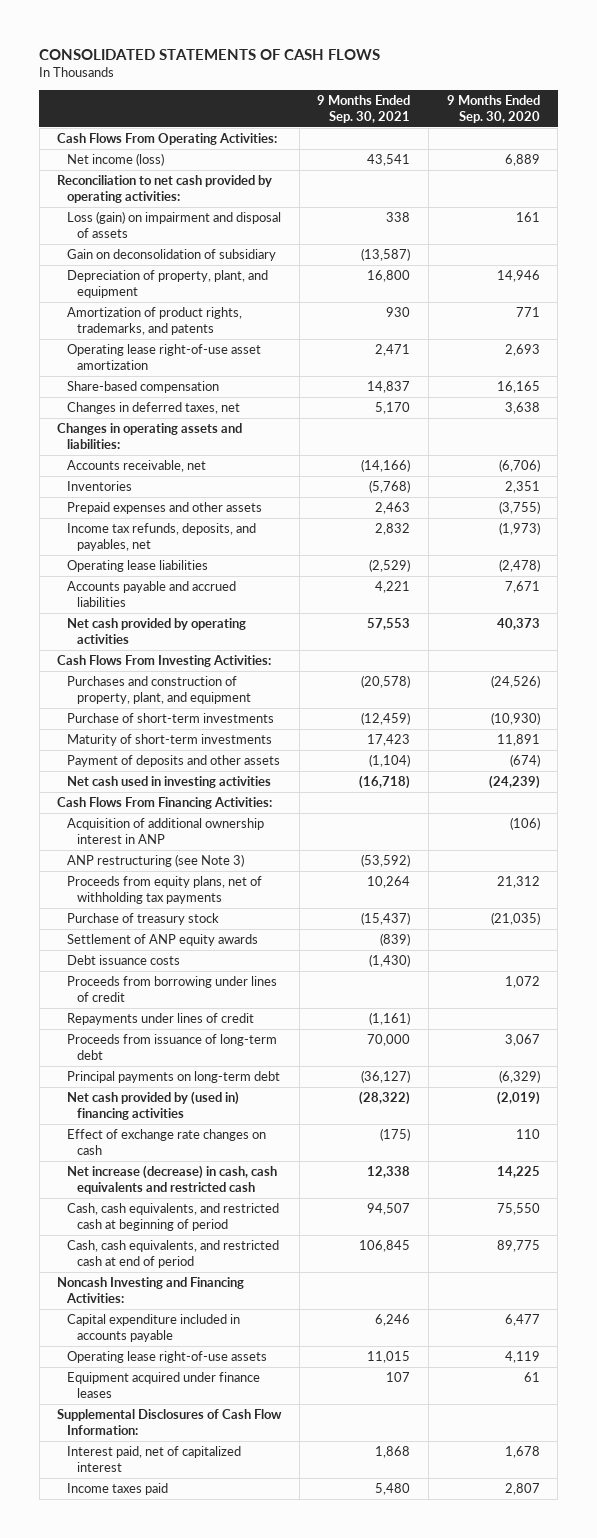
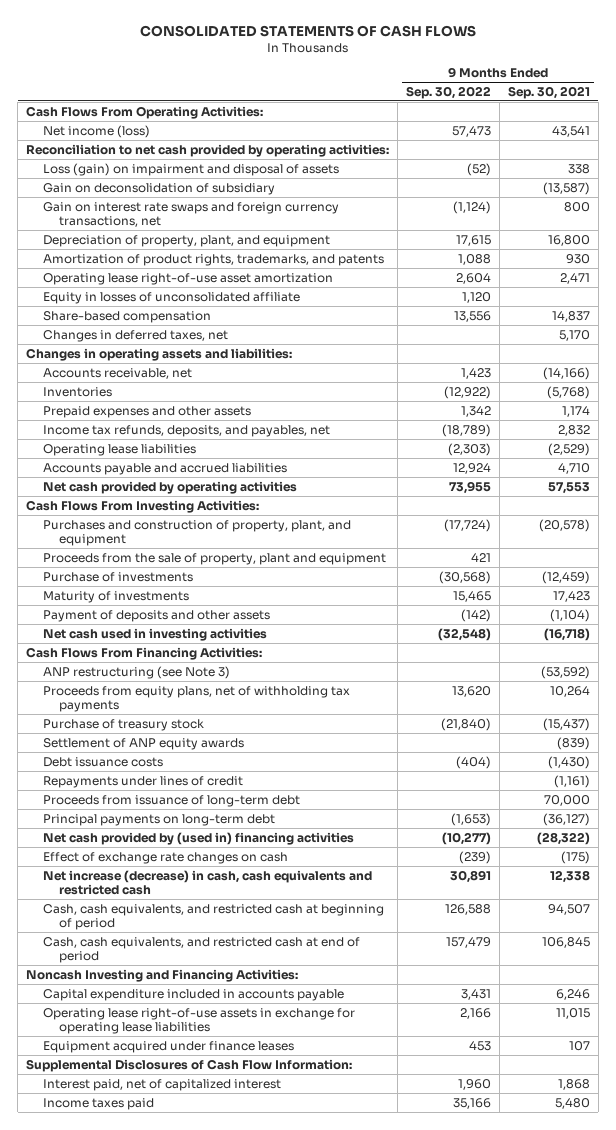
- | 9 Months Ended Sep. 30, 2021 | 9 Months Ended Sep. 30, 2020
+ | 9 Months Ended Sep. 30, 2022 | 9 Months Ended Sep. 30, 2021
+ Gain on interest rate swaps and foreign currency transactions, net | (1,124) | 800
+ Equity in losses of unconsolidated affiliate | 1,120 |
- Prepaid expenses and other assets | 2,463 | (3,755)
+ Prepaid expenses and other assets | 1,342 | 1,174
- Accounts payable and accrued liabilities | 4,221 | 7,671
+ Accounts payable and accrued liabilities | 12,924 | 4,710
- Purchase of short-term investments | (12,459) | (10,930)
- Maturity of short-term investments | 17,423 | 11,891
+ Proceeds from the sale of property, plant and equipment | 421 |
+ Purchase of investments | (30,568) | (12,459)
+ Maturity of investments | 15,465 | 17,423
- Acquisition of additional ownership interest in ANP | | (106)
- Proceeds from borrowing under lines of credit | | 1,072
- Operating lease right-of-use assets | 11,015 | 4,119
+ Operating lease right-of-use assets in exchange for operating lease liabilities | 2,166 | 11,015

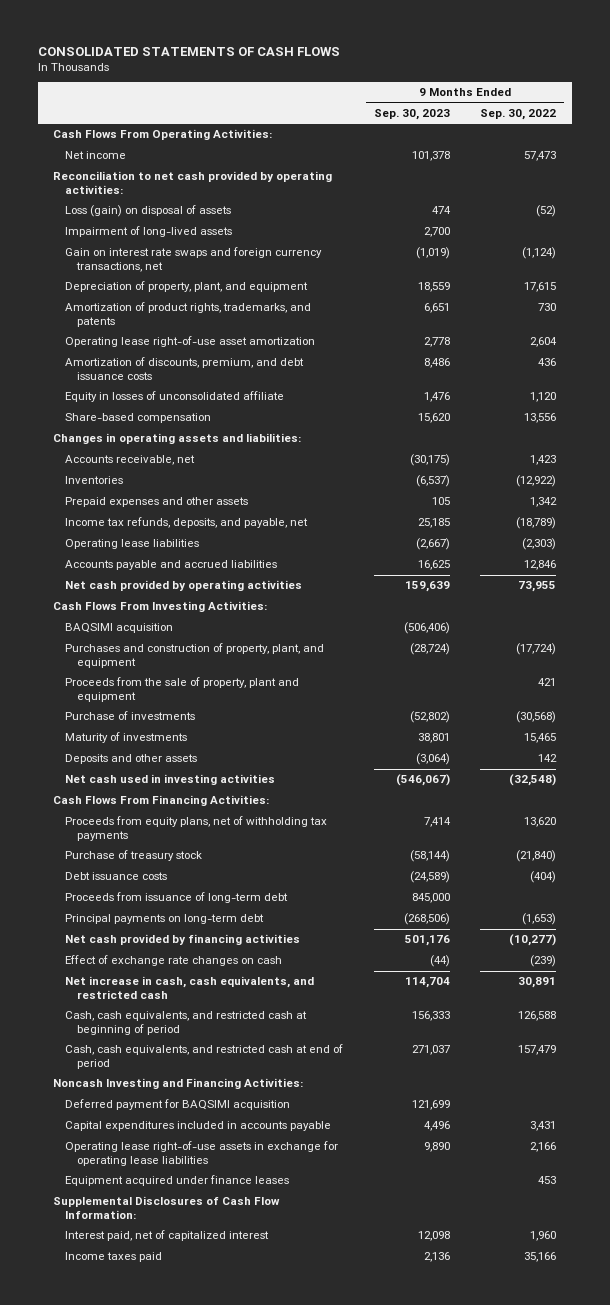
- | 9 Months Ended Sep. 30, 2022 | 9 Months Ended Sep. 30, 2021
+ | 9 Months Ended Sep. 30, 2023 | 9 Months Ended Sep. 30, 2022
- Net income (loss) | 57,473 | 43,541
+ Net income | 101,378 | 57,473
- Loss (gain) on impairment and disposal of assets | (52) | 338
- Gain on deconsolidation of subsidiary | | (13,587)
+ Loss (gain) on disposal of assets | 474 | (52)
+ Impairment of long-lived assets | 2,700 |
- Amortization of product rights, trademarks, and patents | 1,088 | 930
+ Amortization of product rights, trademarks, and patents | 6,651 | 730
+ Amortization of discounts, premium, and debt issuance costs | 8,486 | 436
- Changes in deferred taxes, net | | 5,170
- Income tax refunds, deposits, and payables, net | (18,789) | 2,832
+ Income tax refunds, deposits, and payable, net | 25,185 | (18,789)
- Accounts payable and accrued liabilities | 12,924 | 4,710
+ Accounts payable and accrued liabilities | 16,625 | 12,846
+ BAQSIMI acquisition | (506,406) |
- Payment of deposits and other assets | (142) | (1,104)
+ Deposits and other assets | (3,064) | 142
- ANP restructuring (see Note 3) | | (53,592)
- Settlement of ANP equity awards | | (839)
- Repayments under lines of credit | | (1,161)
- Net cash provided by (used in) financing activities | (10,277) | (28,322)
+ Net cash provided by financing activities | 501,176 | (10,277)
- Net increase (decrease) in cash, cash equivalents and restricted cash | 30,891 | 12,338
+ Net increase in cash, cash equivalents, and restricted cash | 114,704 | 30,891
- Capital expenditure included in accounts payable | 3,431 | 6,246
+ Deferred payment for BAQSIMI acquisition | 121,699 |
+ Capital expenditures included in accounts payable | 4,496 | 3,431

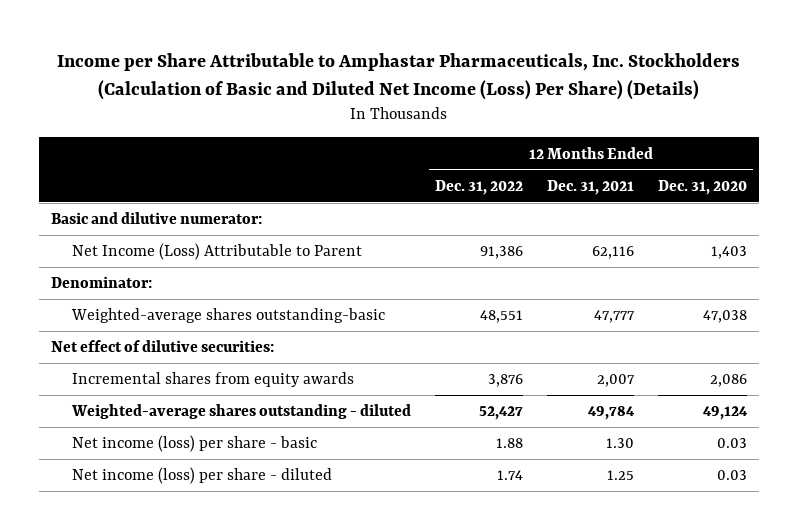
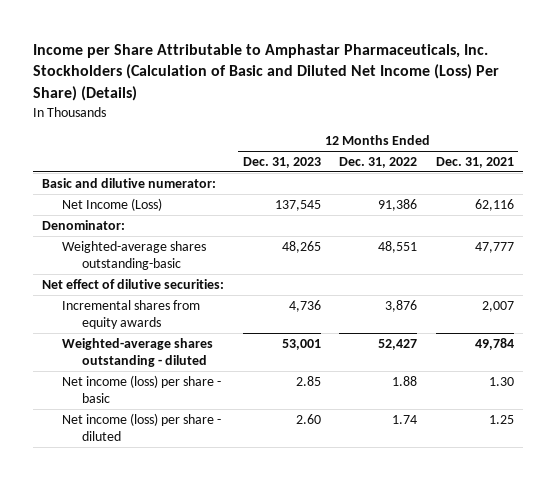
- | 12 Months Ended Dec. 31, 2022 | 12 Months Ended Dec. 31, 2021 | 12 Months Ended Dec. 31, 2020
+ | 12 Months Ended Dec. 31, 2023 | 12 Months Ended Dec. 31, 2022 | 12 Months Ended Dec. 31, 2021
- Net Income (Loss) Attributable to Parent | 91,386 | 62,116 | 1,403
+ Net Income (Loss) | 137,545 | 91,386 | 62,116

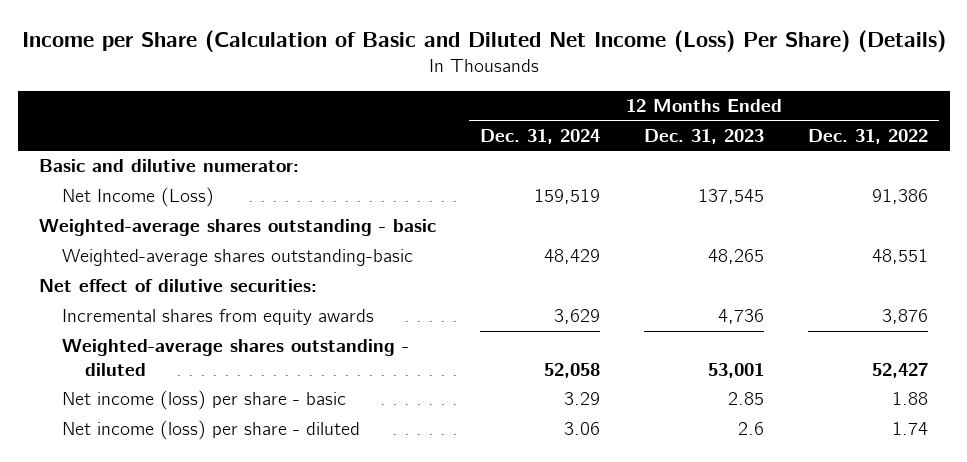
- Income per Share Attributable to Amphastar Pharmaceuticals, Inc. Stockholders (Calculation of Basic and Diluted Net Income (Loss) Per Share) (Details)
+ Income per Share (Calculation of Basic and Diluted Net Income (Loss) Per Share) (Details)
- | 12 Months Ended Dec. 31, 2023 | 12 Months Ended Dec. 31, 2022 | 12 Months Ended Dec. 31, 2021
+ | 12 Months Ended Dec. 31, 2024 | 12 Months Ended Dec. 31, 2023 | 12 Months Ended Dec. 31, 2022
- Denominator:
+ Weighted-average shares outstanding - basic
- Net income (loss) per share - diluted | 2.60 | 1.74 | 1.25
+ Net income (loss) per share - diluted | 3.06 | 2.6 | 1.74

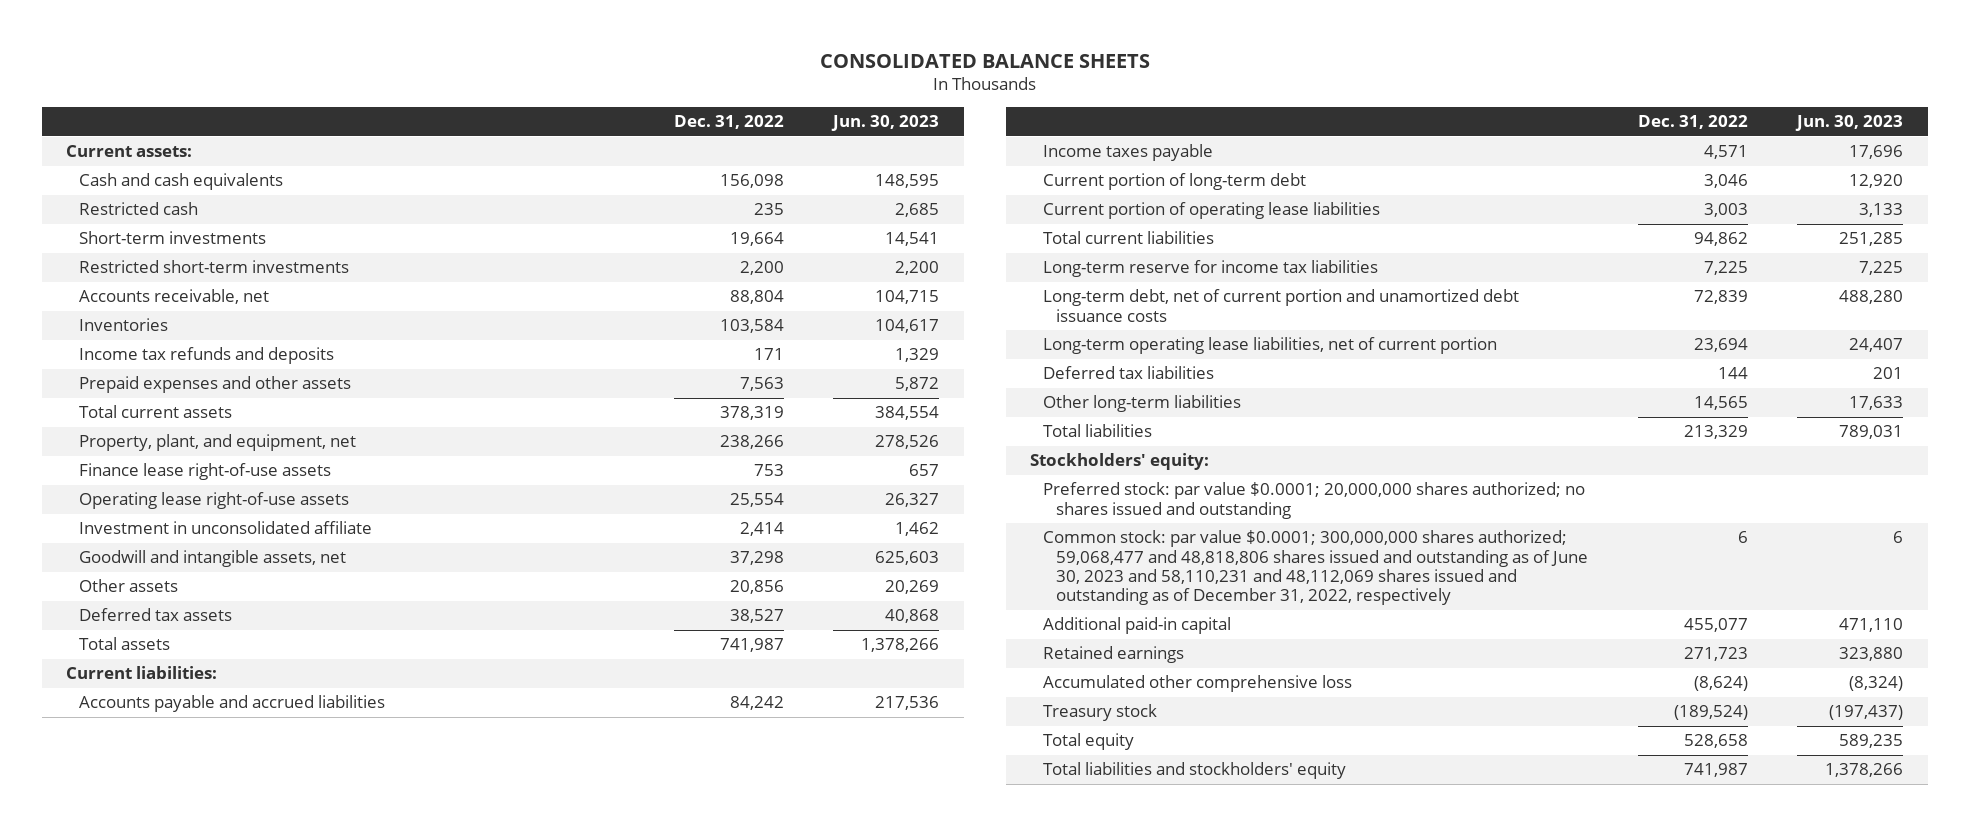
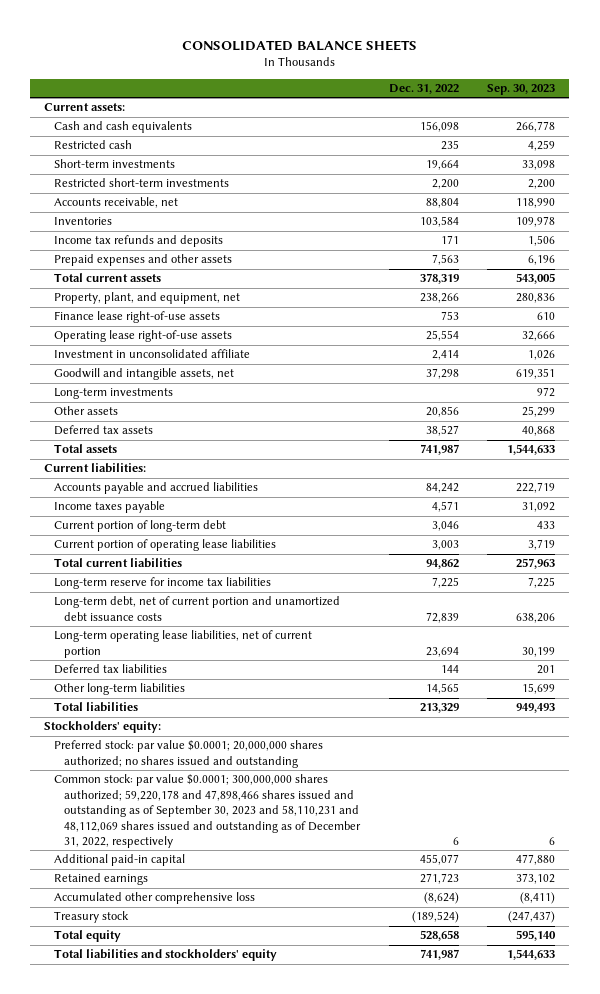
- | Dec. 31, 2022 | Jun. 30, 2023
+ | Dec. 31, 2022 | Sep. 30, 2023
+ Long-term investments | | 972
- Common stock: par value $0.0001; 300,000,000 shares authorized; 59,068,477 and 48,818,806 shares issued and outstanding as of June 30, 2023 and 58,110,231 and 48,112,069 shares issued and outstanding as of December 31, 2022, respectively | 6 | 6
+ Common stock: par value $0.0001; 300,000,000 shares authorized; 59,220,178 and 47,898,466 shares issued and outstanding as of September 30, 2023 and 58,110,231 and 48,112,069 shares issued and outstanding as of December 31, 2022, respectively | 6 | 6

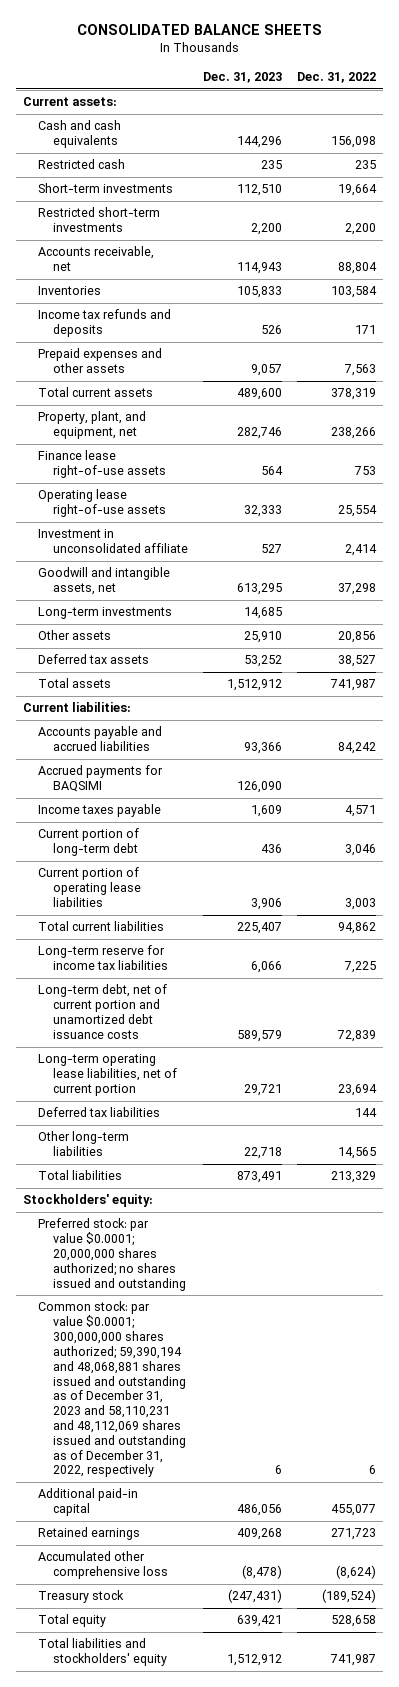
- | Dec. 31, 2022 | Sep. 30, 2023
+ | Dec. 31, 2023 | Dec. 31, 2022
+ Accrued payments for BAQSIMI | 126,090 |
- Common stock: par value $0.0001; 300,000,000 shares authorized; 59,220,178 and 47,898,466 shares issued and outstanding as of September 30, 2023 and 58,110,231 and 48,112,069 shares issued and outstanding as of December 31, 2022, respectively | 6 | 6
+ Common stock: par value $0.0001; 300,000,000 shares authorized; 59,390,194 and 48,068,881 shares issued and outstanding as of December 31, 2023 and 58,110,231 and 48,112,069 shares issued and outstanding as of December 31, 2022, respectively | 6 | 6

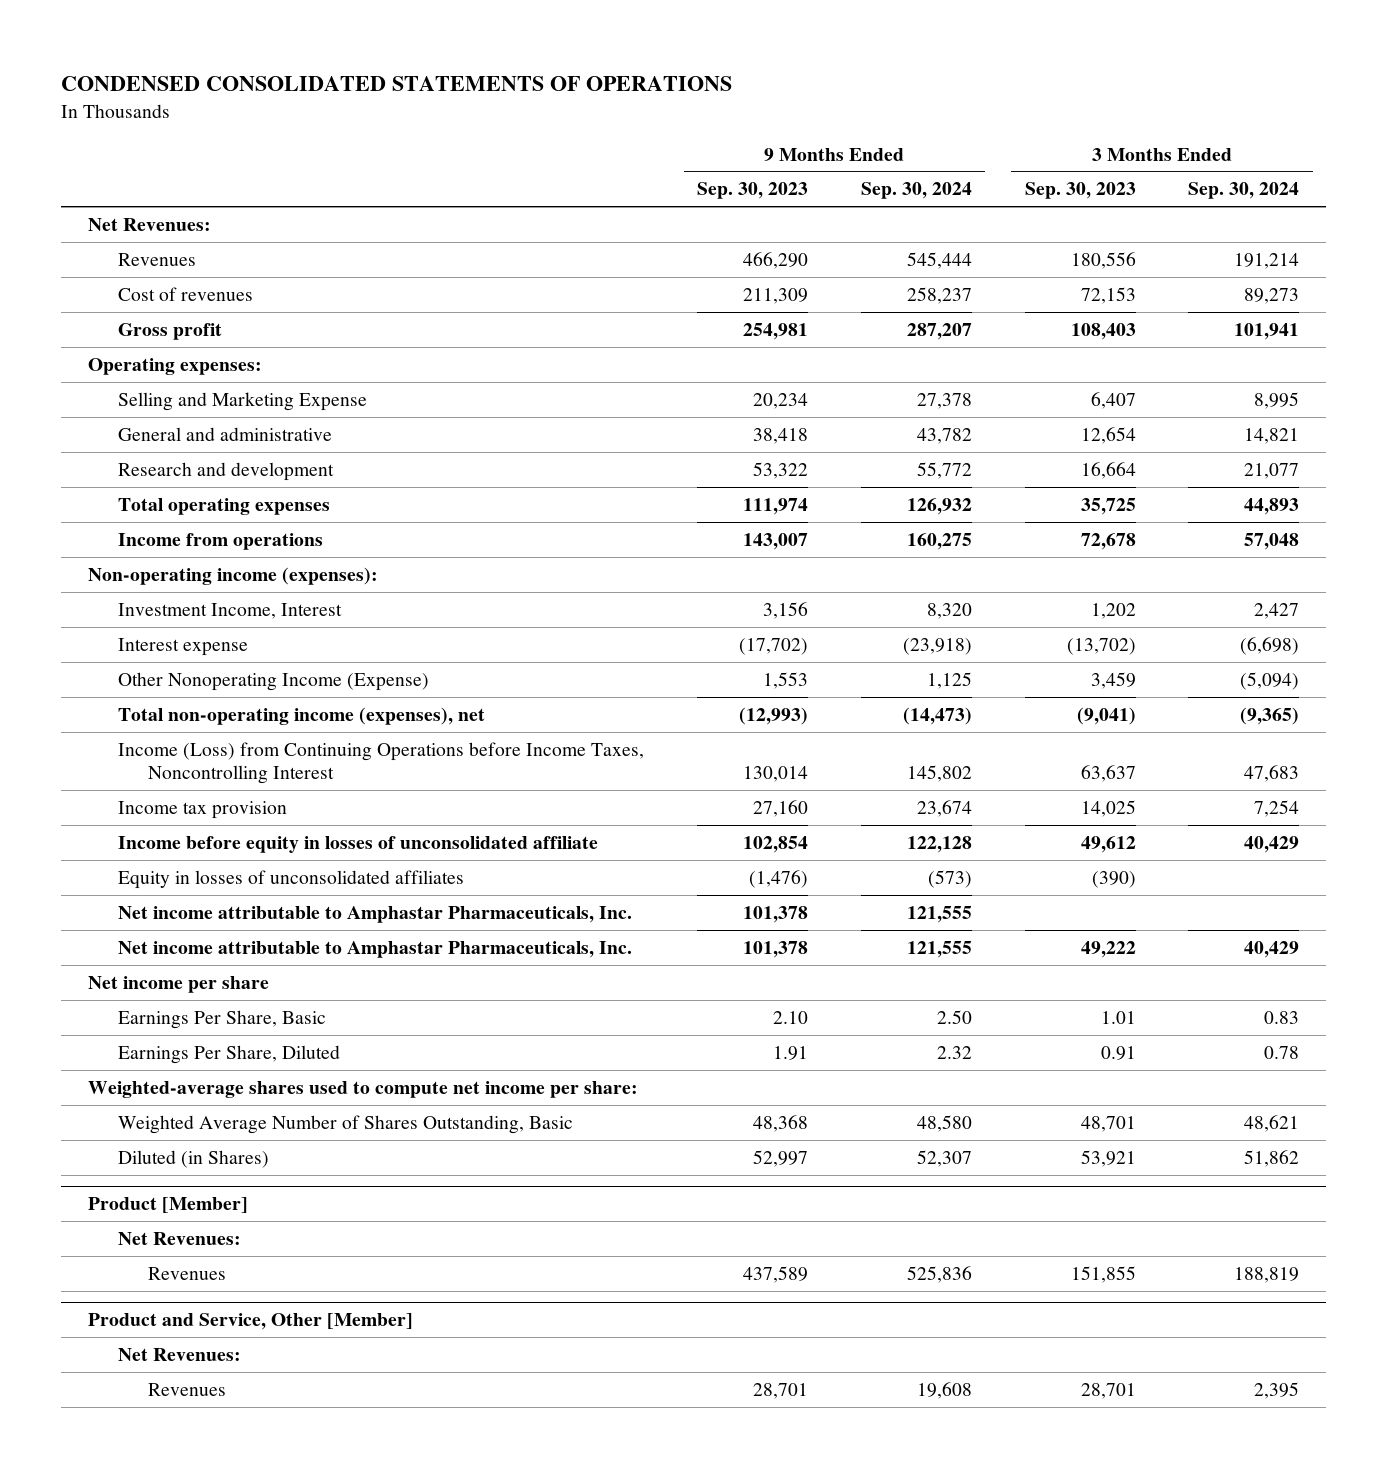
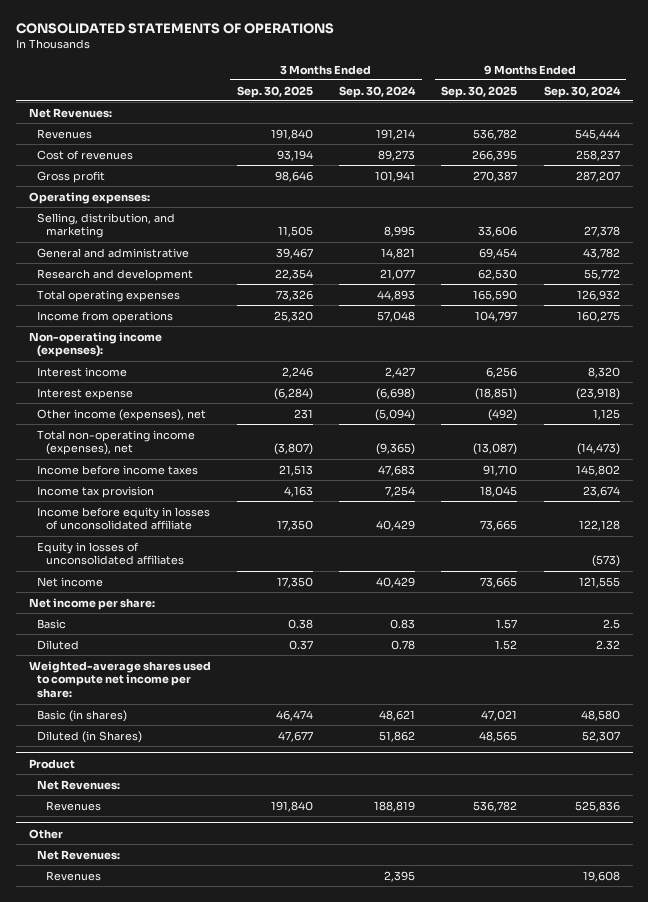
- CONDENSED CONSOLIDATED STATEMENTS OF OPERATIONS
+ CONSOLIDATED STATEMENTS OF OPERATIONS
- | 9 Months Ended Sep. 30, 2023 | 9 Months Ended Sep. 30, 2024 | 3 Months Ended Sep. 30, 2023 | 3 Months Ended Sep. 30, 2024
+ | 3 Months Ended Sep. 30, 2025 | 3 Months Ended Sep. 30, 2024 | 9 Months Ended Sep. 30, 2025 | 9 Months Ended Sep. 30, 2024
- Selling and Marketing Expense | 20,234 | 27,378 | 6,407 | 8,995
+ Selling, distribution, and marketing | 11,505 | 8,995 | 33,606 | 27,378
- Investment Income, Interest | 3,156 | 8,320 | 1,202 | 2,427
+ Interest income | 2,246 | 2,427 | 6,256 | 8,320
- Other Nonoperating Income (Expense) | 1,553 | 1,125 | 3,459 | (5,094)
+ Other income (expenses), net | 231 | (5,094) | (492) | 1,125
- Income (Loss) from Continuing Operations before Income Taxes, Noncontrolling Interest | 130,014 | 145,802 | 63,637 | 47,683
+ Income before income taxes | 21,513 | 47,683 | 91,710 | 145,802
- Net income attributable to Amphastar Pharmaceuticals, Inc. | 101,378 | 121,555 | |
- Net income attributable to Amphastar Pharmaceuticals, Inc. | 101,378 | 121,555 | 49,222 | 40,429
- Net income per share
- Earnings Per Share, Basic | 2.10 | 2.50 | 1.01 | 0.83
- Earnings Per Share, Diluted | 1.91 | 2.32 | 0.91 | 0.78
+ Net income | 17,350 | 40,429 | 73,665 | 121,555
+ Net income per share:
+ Basic | 0.38 | 0.83 | 1.57 | 2.5
+ Diluted | 0.37 | 0.78 | 1.52 | 2.32
- Weighted Average Number of Shares Outstanding, Basic | 48,368 | 48,580 | 48,701 | 48,621
+ Basic (in shares) | 46,474 | 48,621 | 47,021 | 48,580
- Product [Member]
+ Product
- Product and Service, Other [Member]
+ Other

